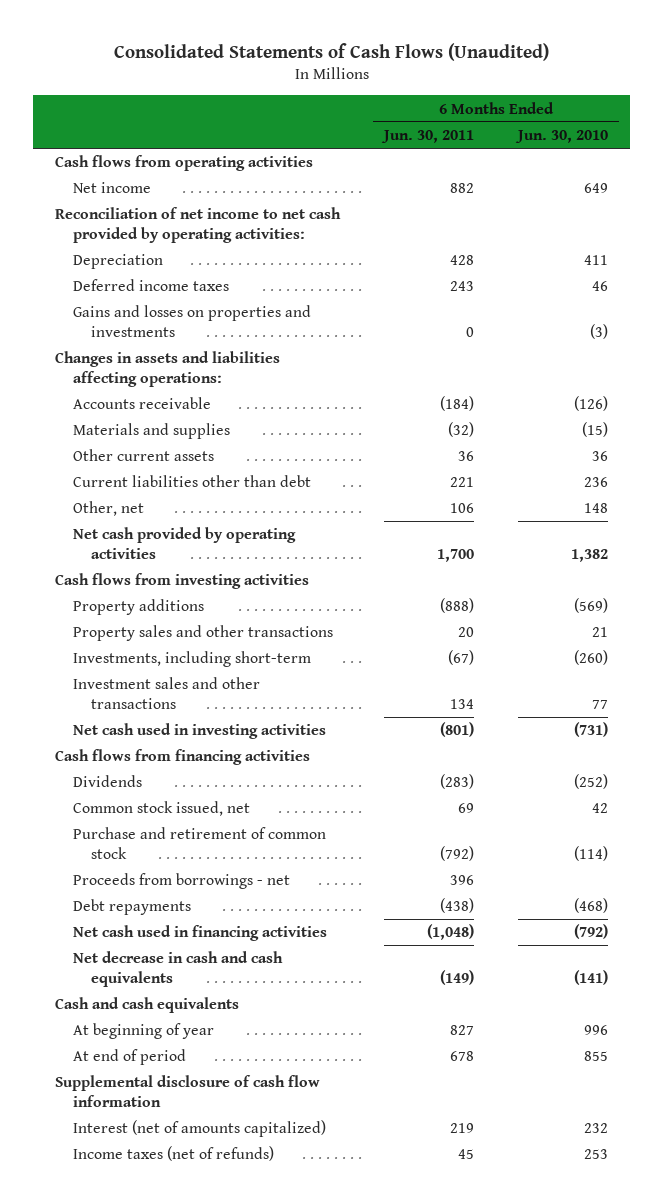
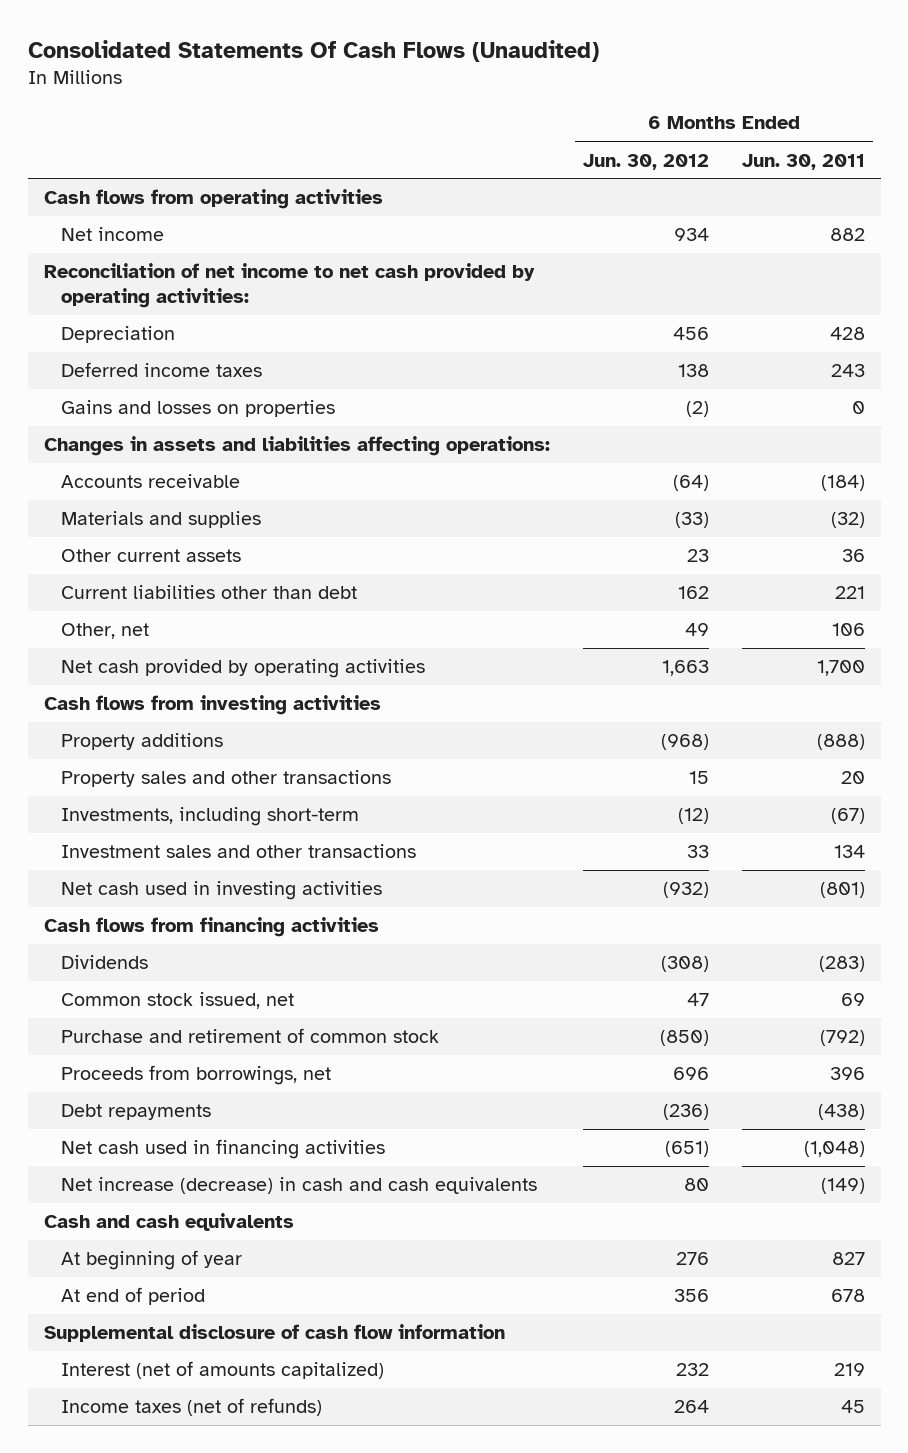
- Consolidated Statements of Cash Flows (Unaudited)
+ Consolidated Statements Of Cash Flows (Unaudited)
- | 6 Months Ended Jun. 30, 2011 | 6 Months Ended Jun. 30, 2010
+ | 6 Months Ended Jun. 30, 2012 | 6 Months Ended Jun. 30, 2011
- Gains and losses on properties and investments | 0 | (3)
+ Gains and losses on properties | (2) | 0
- Proceeds from borrowings - net | 396 |
+ Proceeds from borrowings, net | 696 | 396
- Net decrease in cash and cash equivalents | (149) | (141)
+ Net increase (decrease) in cash and cash equivalents | 80 | (149)

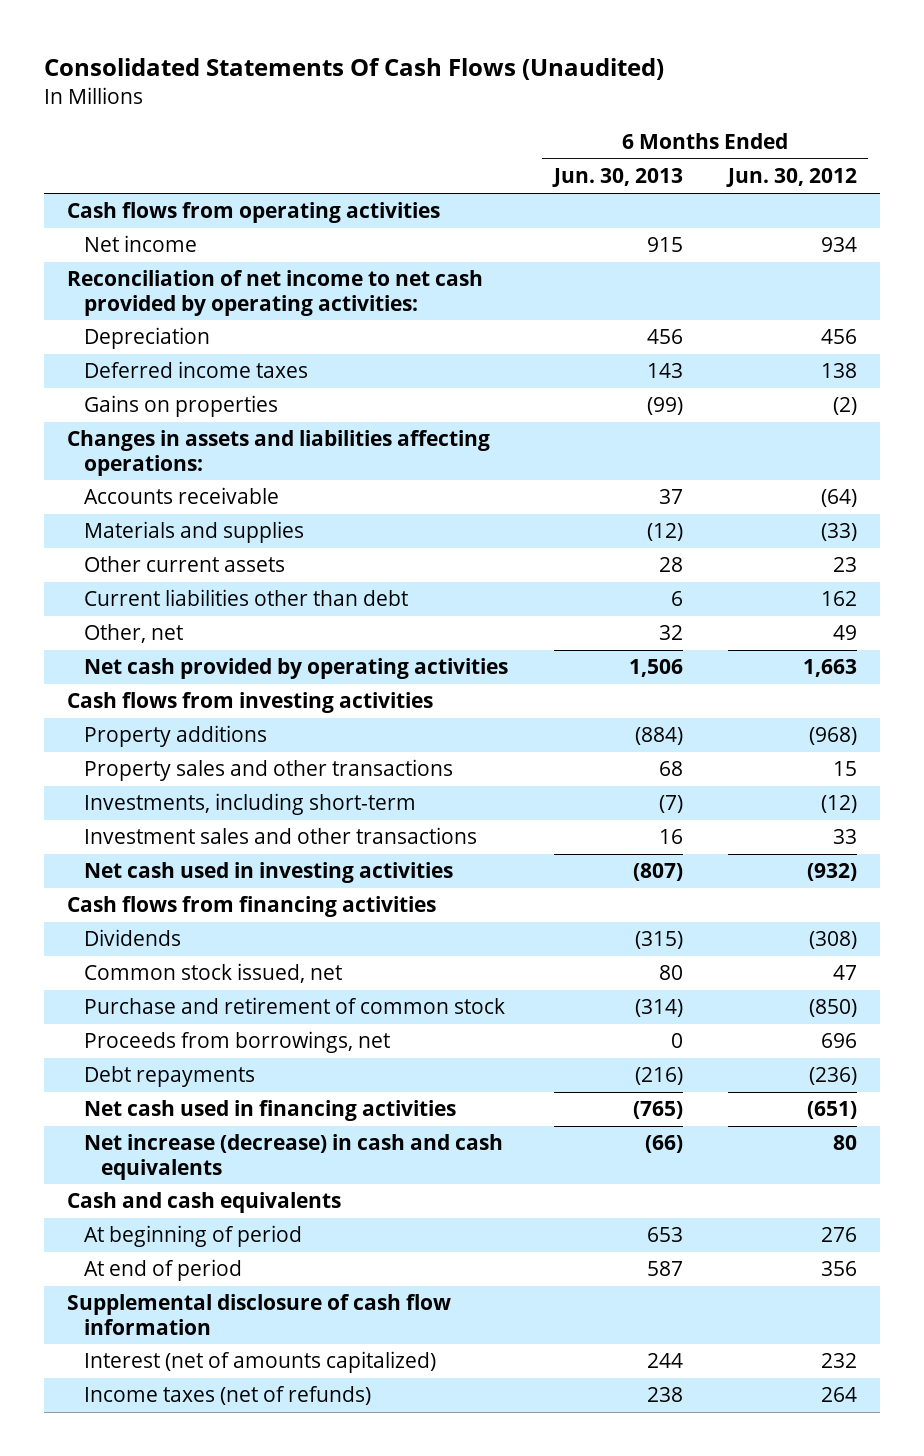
- | 6 Months Ended Jun. 30, 2012 | 6 Months Ended Jun. 30, 2011
+ | 6 Months Ended Jun. 30, 2013 | 6 Months Ended Jun. 30, 2012
- Gains and losses on properties | (2) | 0
+ Gains on properties | (99) | (2)
- At beginning of year | 276 | 827
+ At beginning of period | 653 | 276

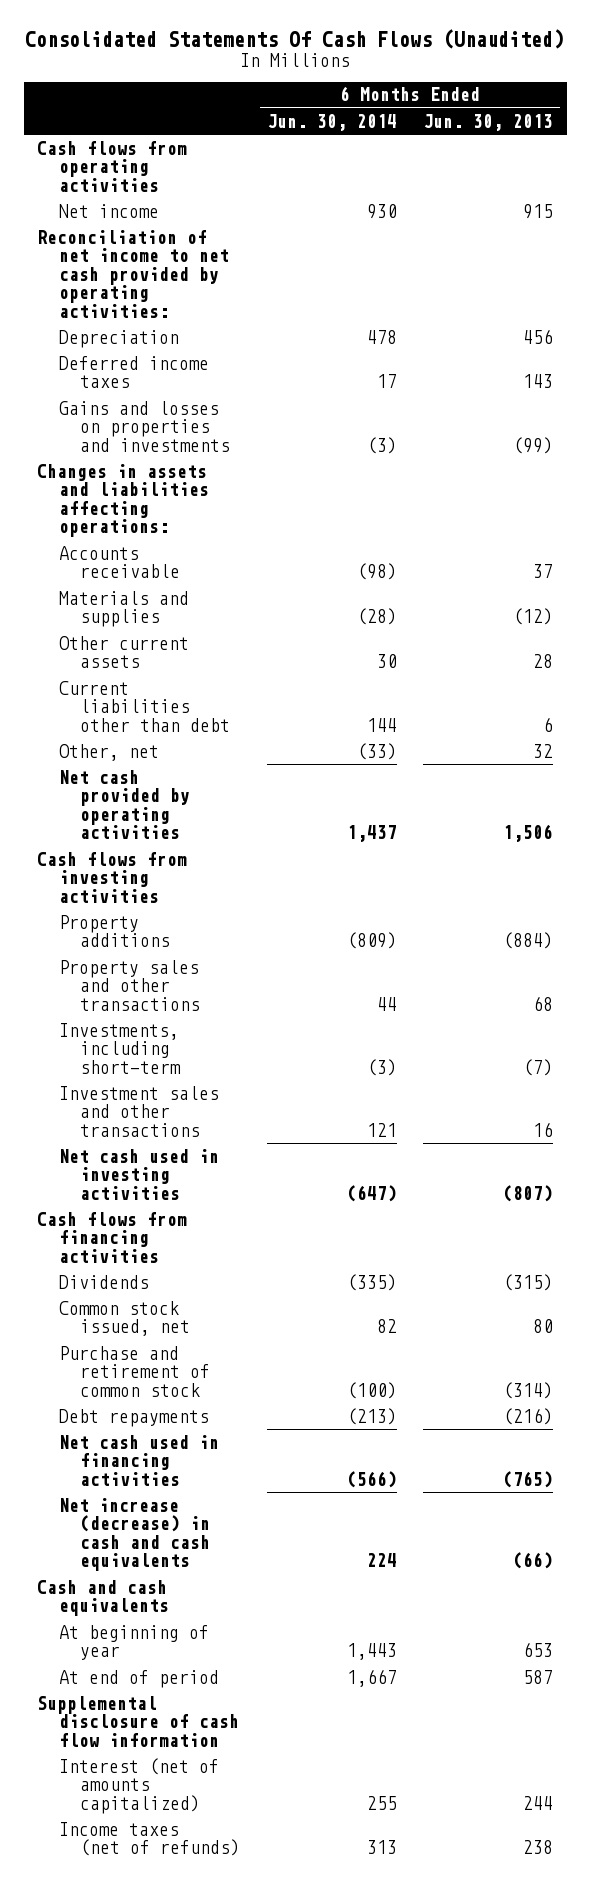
- | 6 Months Ended Jun. 30, 2013 | 6 Months Ended Jun. 30, 2012
+ | 6 Months Ended Jun. 30, 2014 | 6 Months Ended Jun. 30, 2013
- Gains on properties | (99) | (2)
+ Gains and losses on properties and investments | (3) | (99)
- Proceeds from borrowings, net | 0 | 696
- At beginning of period | 653 | 276
+ At beginning of year | 1,443 | 653

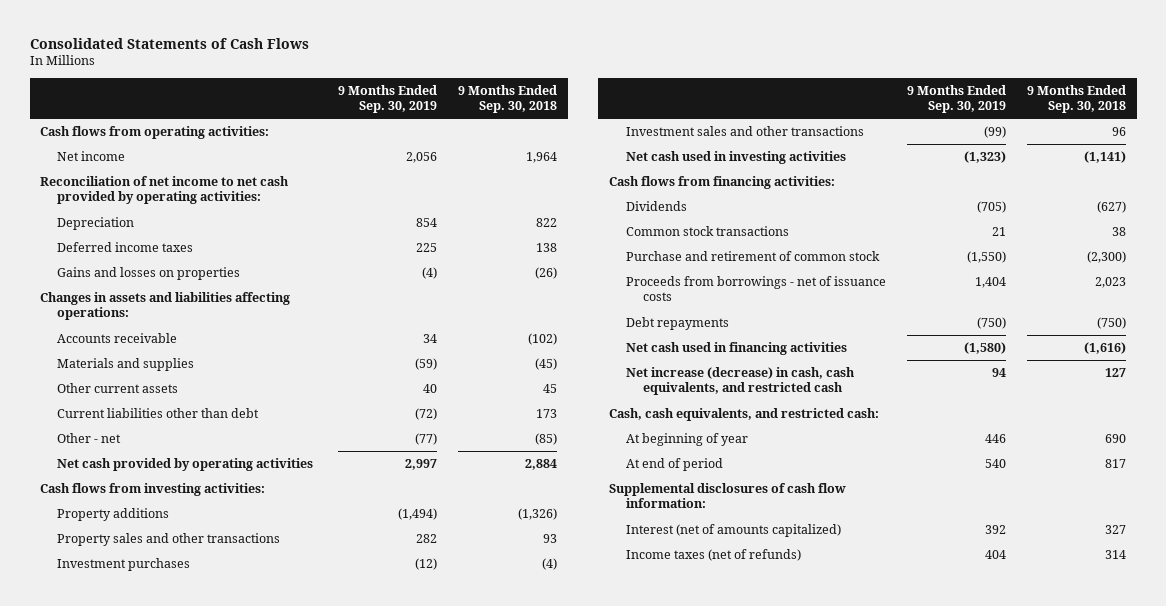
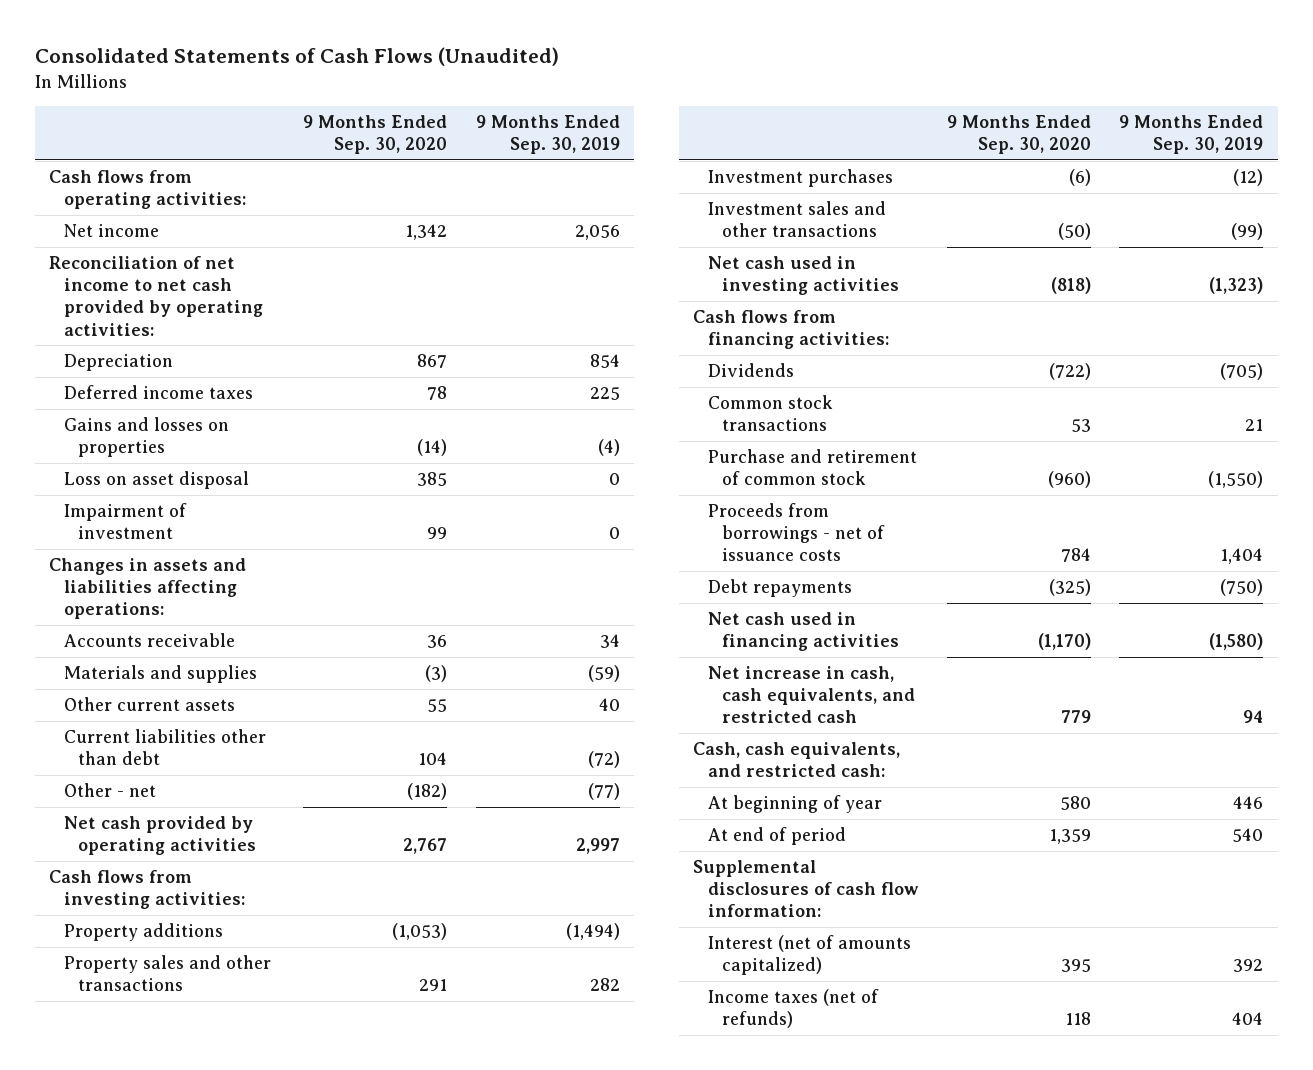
- Consolidated Statements of Cash Flows
+ Consolidated Statements of Cash Flows (Unaudited)
- | 9 Months Ended Sep. 30, 2019 | 9 Months Ended Sep. 30, 2018
+ | 9 Months Ended Sep. 30, 2020 | 9 Months Ended Sep. 30, 2019
+ Loss on asset disposal | 385 | 0
+ Impairment of investment | 99 | 0
- Net increase (decrease) in cash, cash equivalents, and restricted cash | 94 | 127
+ Net increase in cash, cash equivalents, and restricted cash | 779 | 94

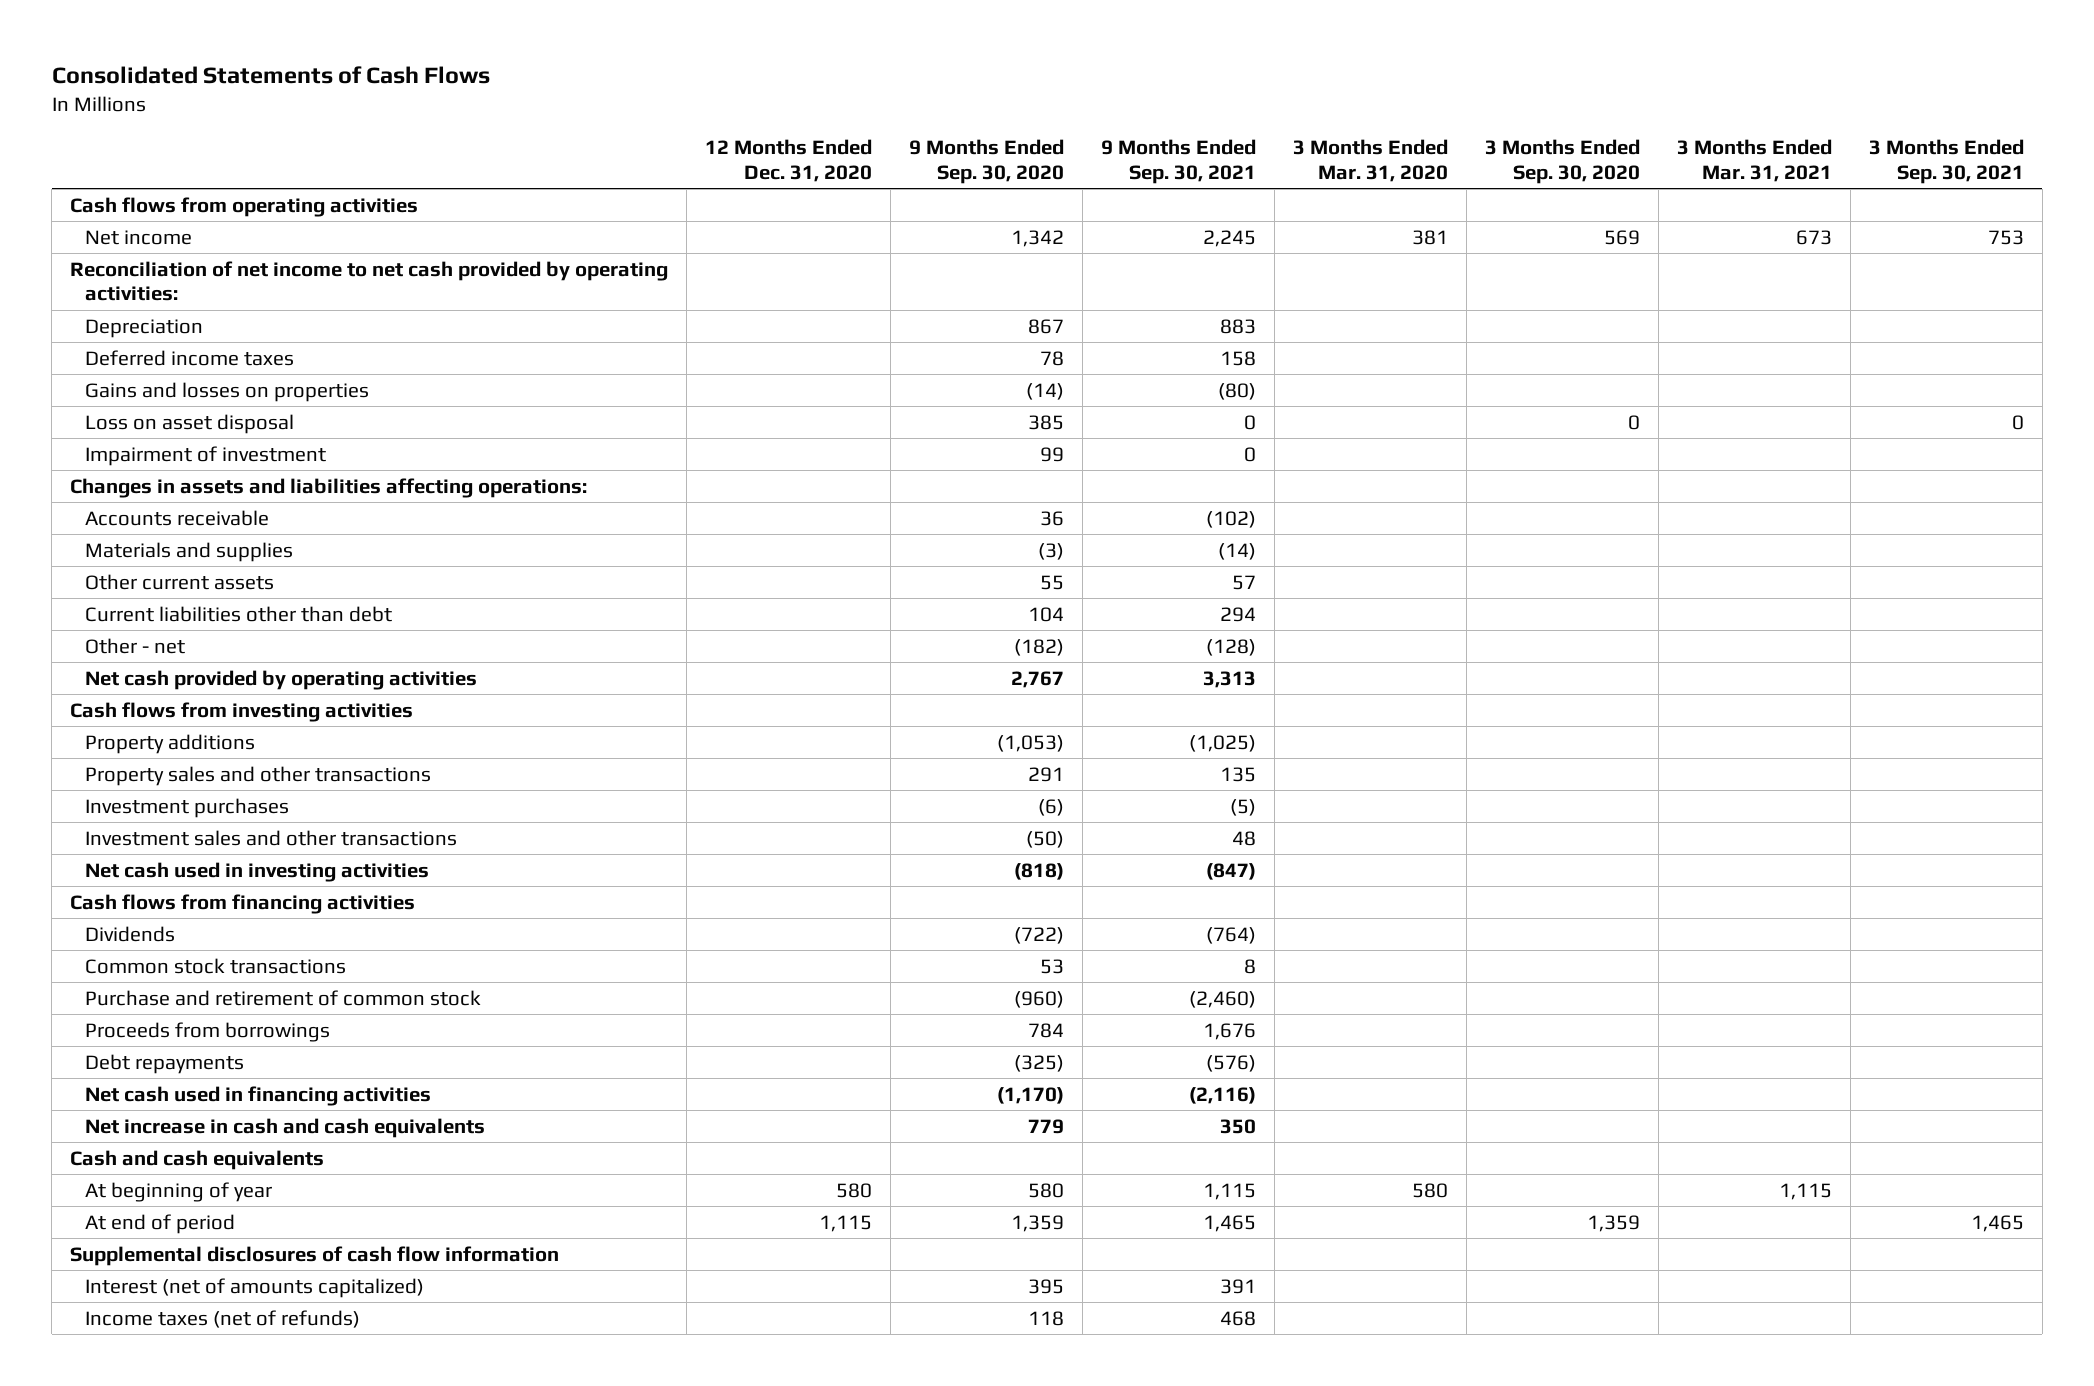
- Consolidated Statements of Cash Flows (Unaudited)
+ Consolidated Statements of Cash Flows
- | 9 Months Ended Sep. 30, 2020 | 9 Months Ended Sep. 30, 2019
+ | 12 Months Ended Dec. 31, 2020 | 9 Months Ended Sep. 30, 2020 | 9 Months Ended Sep. 30, 2021 | 3 Months Ended Mar. 31, 2020 | 3 Months Ended Sep. 30, 2020 | 3 Months Ended Mar. 31, 2021 | 3 Months Ended Sep. 30, 2021
- Cash flows from operating activities:
+ Cash flows from operating activities
- Cash flows from investing activities:
+ Cash flows from investing activities
- Cash flows from financing activities:
+ Cash flows from financing activities
- Proceeds from borrowings - net of issuance costs | 784 | 1,404
+ Proceeds from borrowings | | 784 | 1,676 | | | |
- Net increase in cash, cash equivalents, and restricted cash | 779 | 94
- Cash, cash equivalents, and restricted cash:
+ Net increase in cash and cash equivalents | | 779 | 350 | | | |
+ Cash and cash equivalents
- Supplemental disclosures of cash flow information:
+ Supplemental disclosures of cash flow information

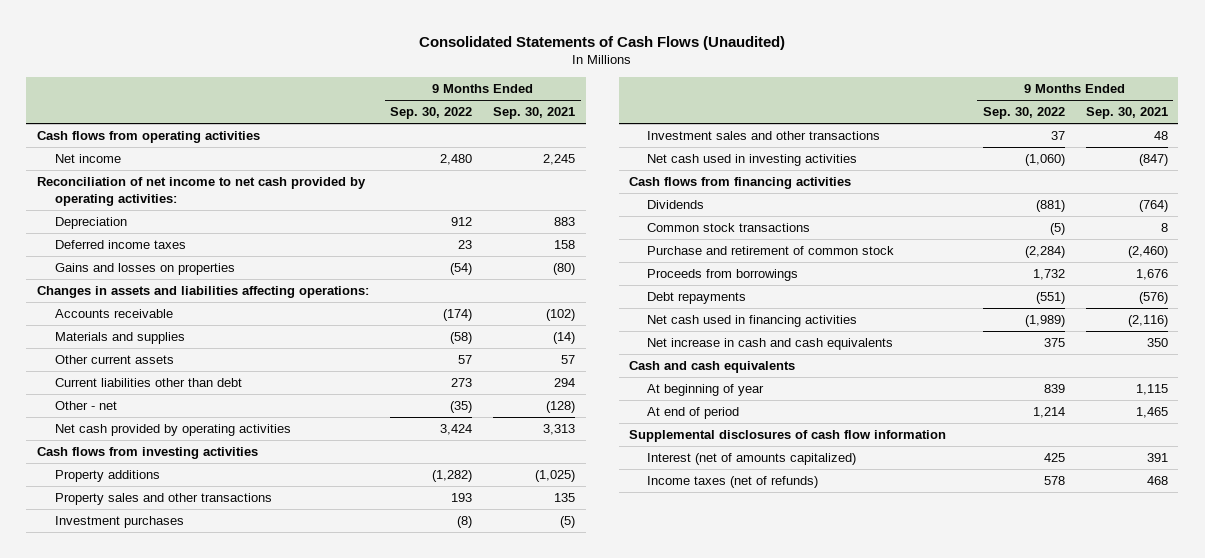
- Consolidated Statements of Cash Flows
+ Consolidated Statements of Cash Flows (Unaudited)
- | 12 Months Ended Dec. 31, 2020 | 9 Months Ended Sep. 30, 2020 | 9 Months Ended Sep. 30, 2021 | 3 Months Ended Mar. 31, 2020 | 3 Months Ended Sep. 30, 2020 | 3 Months Ended Mar. 31, 2021 | 3 Months Ended Sep. 30, 2021
+ | 9 Months Ended Sep. 30, 2022 | 9 Months Ended Sep. 30, 2021
- Loss on asset disposal | | 385 | 0 | | 0 | | 0
- Impairment of investment | | 99 | 0 | | | |

